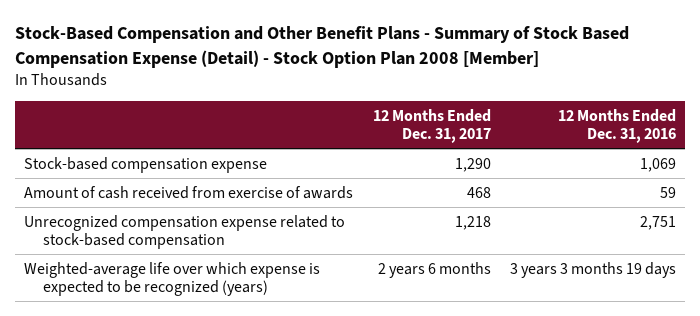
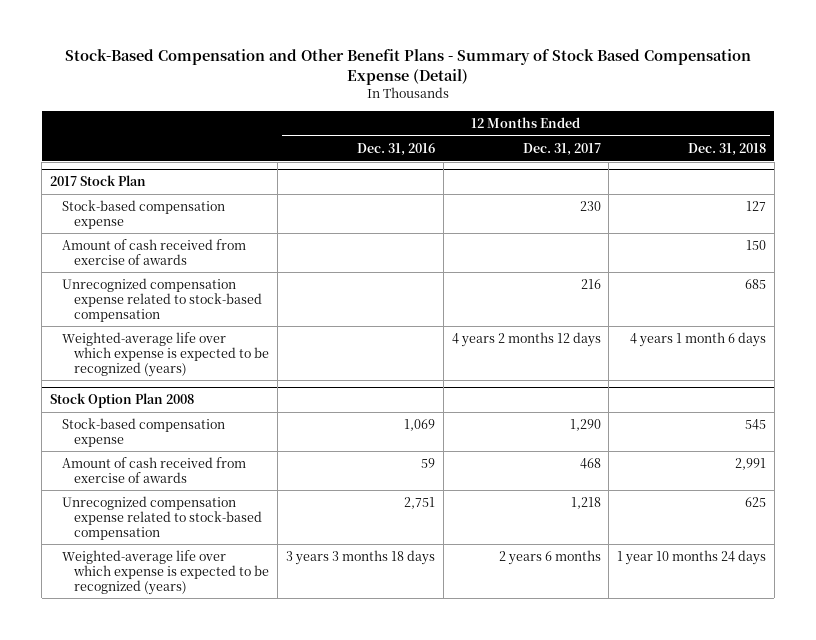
- Stock-Based Compensation and Other Benefit Plans - Summary of Stock Based Compensation Expense (Detail) - Stock Option Plan 2008 [Member]
+ Stock-Based Compensation and Other Benefit Plans - Summary of Stock Based Compensation Expense (Detail)
- | 12 Months Ended Dec. 31, 2017 | 12 Months Ended Dec. 31, 2016
+ | 12 Months Ended Dec. 31, 2016 | 12 Months Ended Dec. 31, 2017 | 12 Months Ended Dec. 31, 2018
+ 2017 Stock Plan
+ Stock-based compensation expense | | 230 | 127
+ Amount of cash received from exercise of awards | | | 150
+ Unrecognized compensation expense related to stock-based compensation | | 216 | 685
+ Weighted-average life over which expense is expected to be recognized (years) | | 4 years 2 months 12 days | 4 years 1 month 6 days
+ Stock Option Plan 2008
- Weighted-average life over which expense is expected to be recognized (years) | 2 years 6 months | 3 years 3 months 19 days
+ Weighted-average life over which expense is expected to be recognized (years) | 3 years 3 months 18 days | 2 years 6 months | 1 year 10 months 24 days

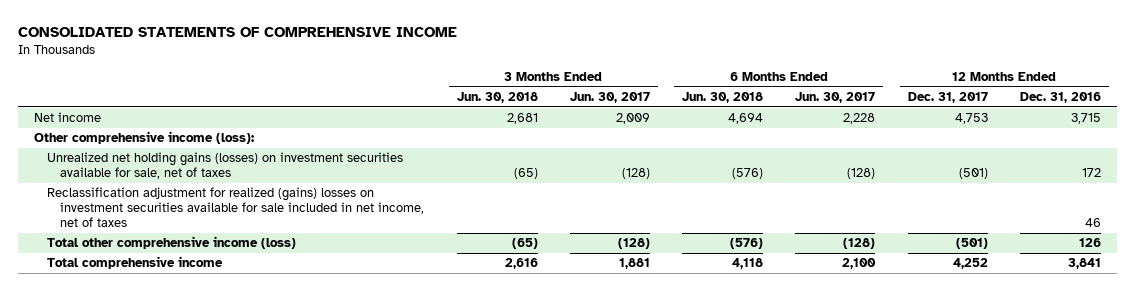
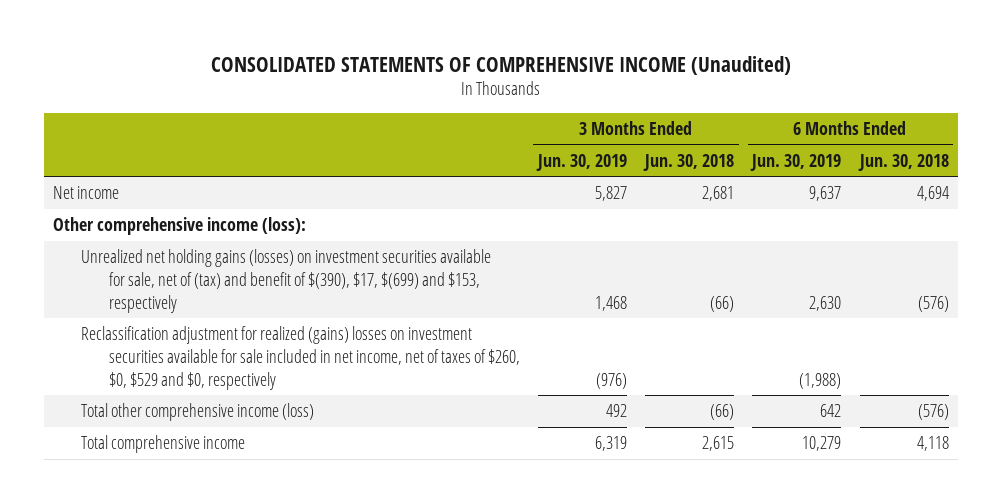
- CONSOLIDATED STATEMENTS OF COMPREHENSIVE INCOME
+ CONSOLIDATED STATEMENTS OF COMPREHENSIVE INCOME (Unaudited)
- | 3 Months Ended Jun. 30, 2018 | 3 Months Ended Jun. 30, 2017 | 6 Months Ended Jun. 30, 2018 | 6 Months Ended Jun. 30, 2017 | 12 Months Ended Dec. 31, 2017 | 12 Months Ended Dec. 31, 2016
+ | 3 Months Ended Jun. 30, 2019 | 3 Months Ended Jun. 30, 2018 | 6 Months Ended Jun. 30, 2019 | 6 Months Ended Jun. 30, 2018
- Unrealized net holding gains (losses) on investment securities available for sale, net of taxes | (65) | (128) | (576) | (128) | (501) | 172
- Reclassification adjustment for realized (gains) losses on investment securities available for sale included in net income, net of taxes | | | | | | 46
- Total other comprehensive income (loss) | (65) | (128) | (576) | (128) | (501) | 126
- Total comprehensive income | 2,616 | 1,881 | 4,118 | 2,100 | 4,252 | 3,841
+ Unrealized net holding gains (losses) on investment securities available for sale, net of (tax) and benefit of $(390), $17, $(699) and $153, respectively | 1,468 | (66) | 2,630 | (576)
+ Reclassification adjustment for realized (gains) losses on investment securities available for sale included in net income, net of taxes of $260, $0, $529 and $0, respectively | (976) | | (1,988) |
+ Total other comprehensive income (loss) | 492 | (66) | 642 | (576)
+ Total comprehensive income | 6,319 | 2,615 | 10,279 | 4,118

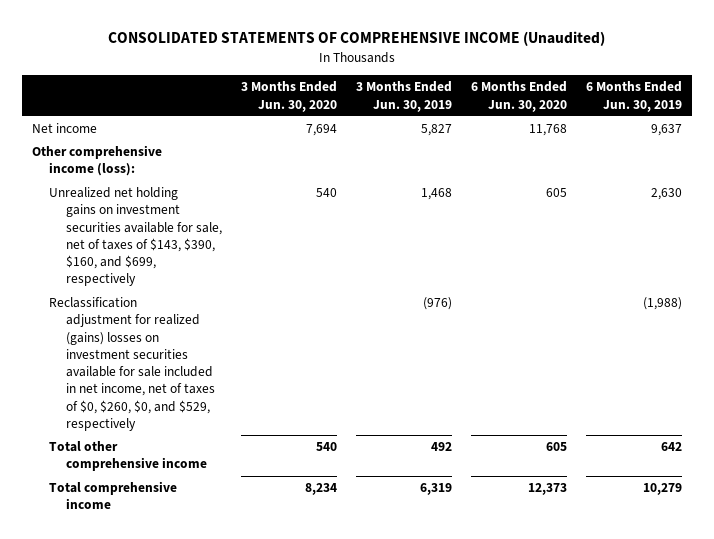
- | 3 Months Ended Jun. 30, 2019 | 3 Months Ended Jun. 30, 2018 | 6 Months Ended Jun. 30, 2019 | 6 Months Ended Jun. 30, 2018
+ | 3 Months Ended Jun. 30, 2020 | 3 Months Ended Jun. 30, 2019 | 6 Months Ended Jun. 30, 2020 | 6 Months Ended Jun. 30, 2019
- Unrealized net holding gains (losses) on investment securities available for sale, net of (tax) and benefit of $(390), $17, $(699) and $153, respectively | 1,468 | (66) | 2,630 | (576)
- Reclassification adjustment for realized (gains) losses on investment securities available for sale included in net income, net of taxes of $260, $0, $529 and $0, respectively | (976) | | (1,988) |
- Total other comprehensive income (loss) | 492 | (66) | 642 | (576)
+ Unrealized net holding gains on investment securities available for sale, net of taxes of $143, $390, $160, and $699, respectively | 540 | 1,468 | 605 | 2,630
+ Reclassification adjustment for realized (gains) losses on investment securities available for sale included in net income, net of taxes of $0, $260, $0, and $529, respectively | | (976) | | (1,988)
+ Total other comprehensive income | 540 | 492 | 605 | 642

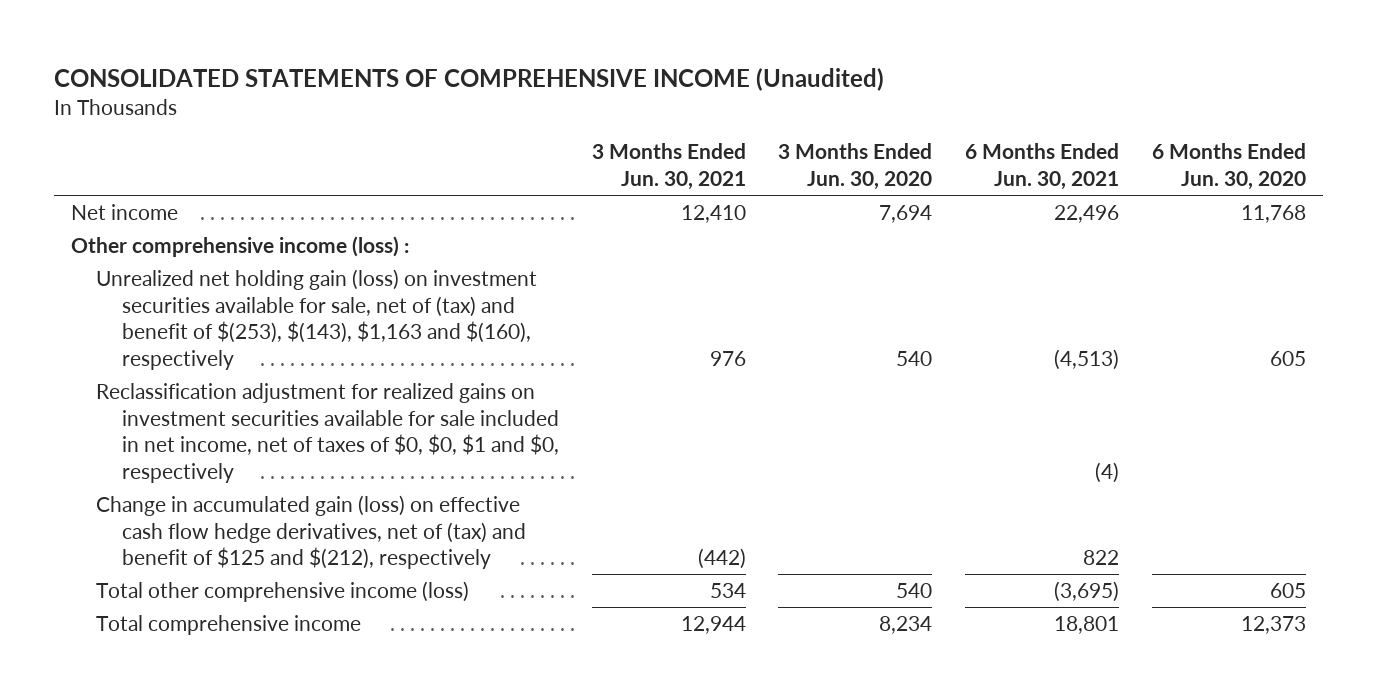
- | 3 Months Ended Jun. 30, 2020 | 3 Months Ended Jun. 30, 2019 | 6 Months Ended Jun. 30, 2020 | 6 Months Ended Jun. 30, 2019
+ | 3 Months Ended Jun. 30, 2021 | 3 Months Ended Jun. 30, 2020 | 6 Months Ended Jun. 30, 2021 | 6 Months Ended Jun. 30, 2020
- Other comprehensive income (loss):
- Unrealized net holding gains on investment securities available for sale, net of taxes of $143, $390, $160, and $699, respectively | 540 | 1,468 | 605 | 2,630
- Reclassification adjustment for realized (gains) losses on investment securities available for sale included in net income, net of taxes of $0, $260, $0, and $529, respectively | | (976) | | (1,988)
- Total other comprehensive income | 540 | 492 | 605 | 642
+ Other comprehensive income (loss) :
+ Unrealized net holding gain (loss) on investment securities available for sale, net of (tax) and benefit of $(253), $(143), $1,163 and $(160), respectively | 976 | 540 | (4,513) | 605
+ Reclassification adjustment for realized gains on investment securities available for sale included in net income, net of taxes of $0, $0, $1 and $0, respectively | | | (4) |
+ Change in accumulated gain (loss) on effective cash flow hedge derivatives, net of (tax) and benefit of $125 and $(212), respectively | (442) | | 822 |
+ Total other comprehensive income (loss) | 534 | 540 | (3,695) | 605

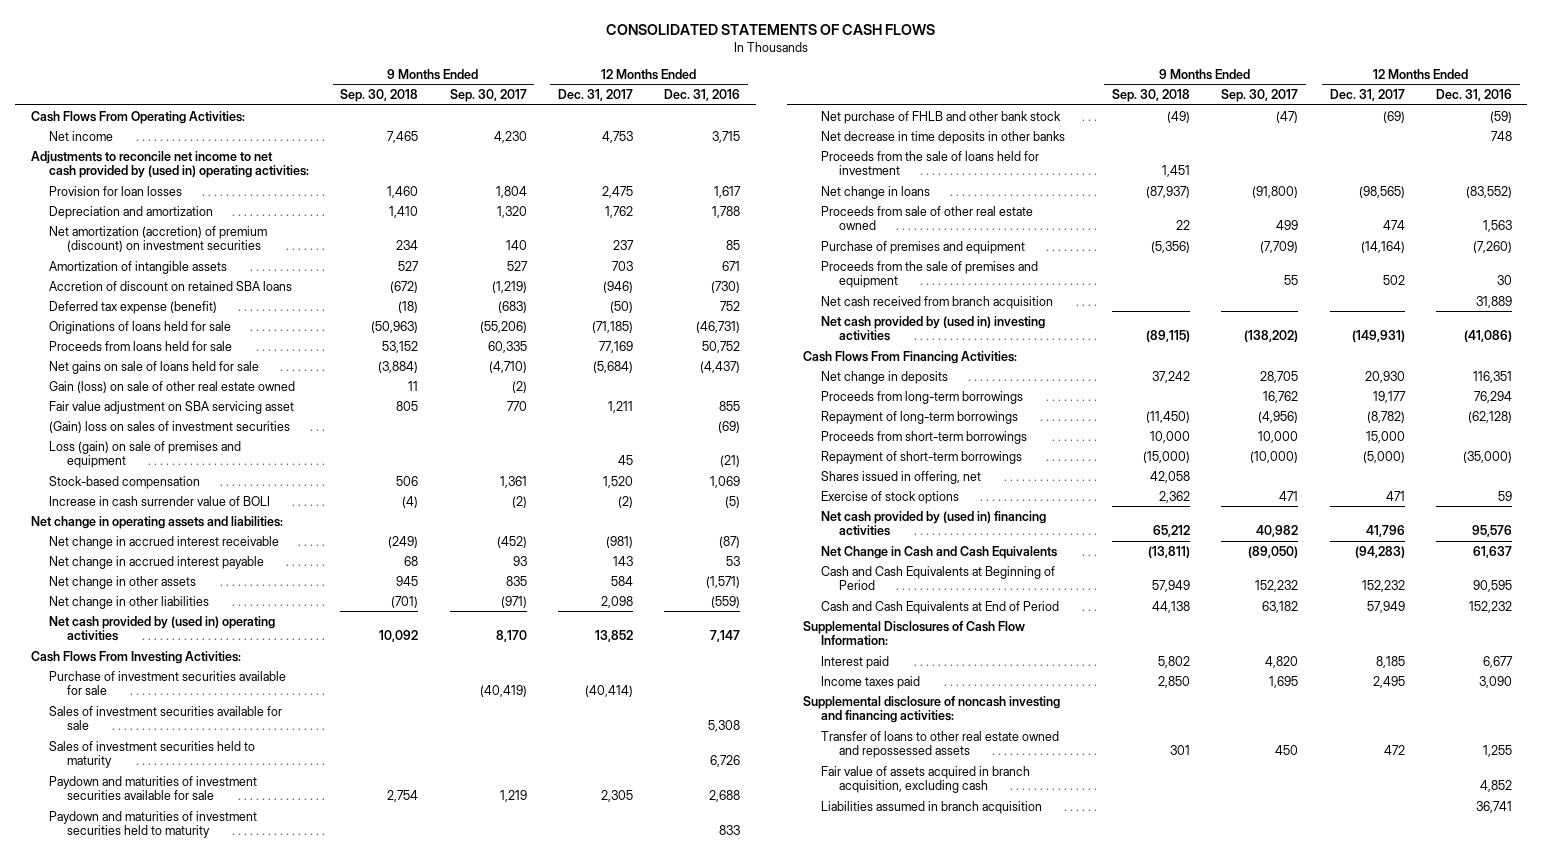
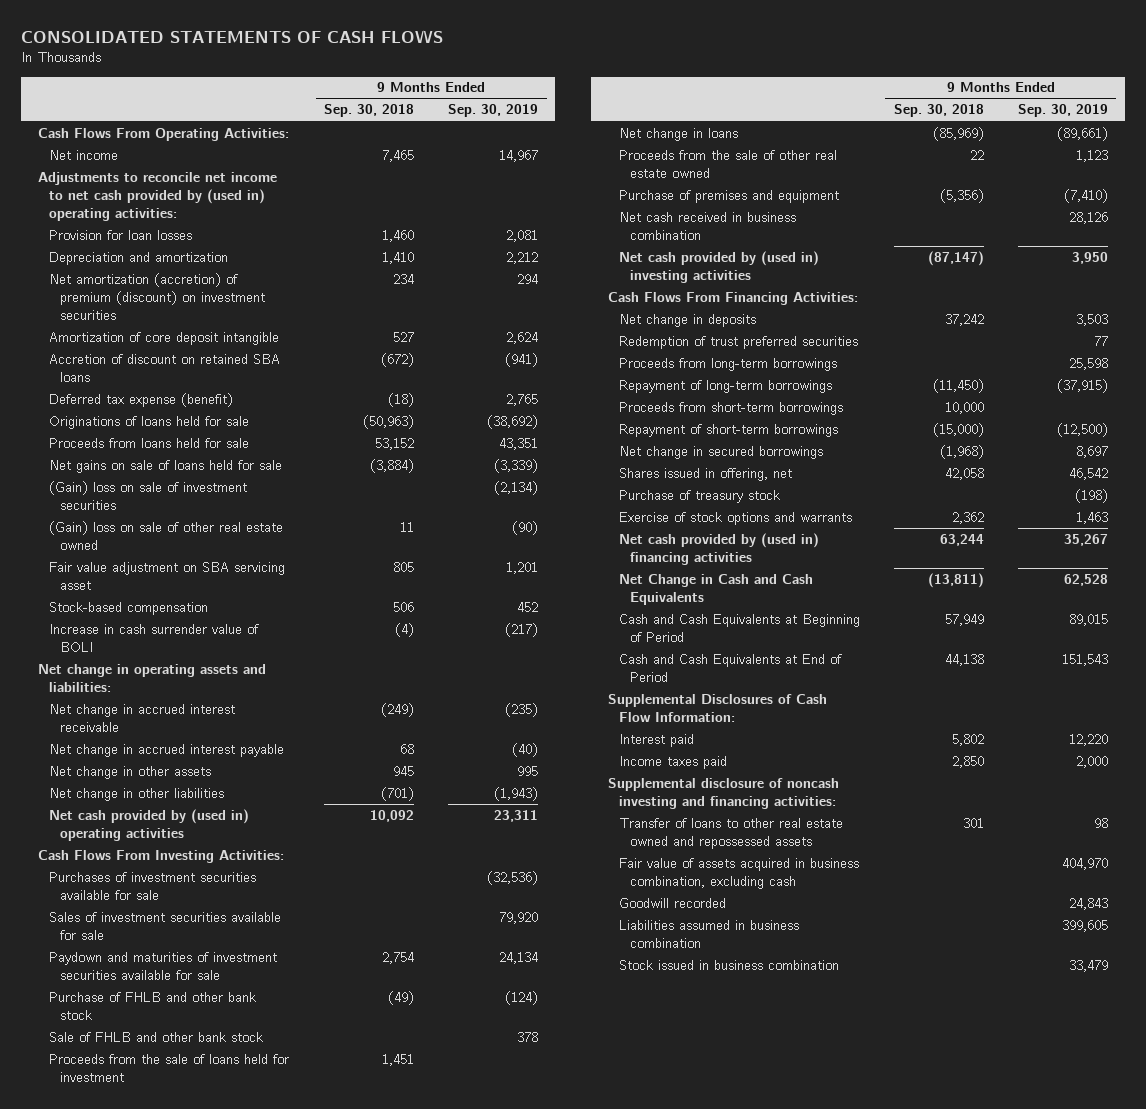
- | 9 Months Ended Sep. 30, 2018 | 9 Months Ended Sep. 30, 2017 | 12 Months Ended Dec. 31, 2017 | 12 Months Ended Dec. 31, 2016
+ | 9 Months Ended Sep. 30, 2018 | 9 Months Ended Sep. 30, 2019
- Amortization of intangible assets | 527 | 527 | 703 | 671
+ Amortization of core deposit intangible | 527 | 2,624
- Gain (loss) on sale of other real estate owned | 11 | (2) | |
+ (Gain) loss on sale of investment securities | | (2,134)
+ (Gain) loss on sale of other real estate owned | 11 | (90)
- (Gain) loss on sales of investment securities | | | | (69)
- Loss (gain) on sale of premises and equipment | | | 45 | (21)
- Purchase of investment securities available for sale | | (40,419) | (40,414) |
+ Purchases of investment securities available for sale | | (32,536)
- Sales of investment securities held to maturity | | | | 6,726
- Paydown and maturities of investment securities held to maturity | | | | 833
- Net purchase of FHLB and other bank stock | (49) | (47) | (69) | (59)
- Net decrease in time deposits in other banks | | | | 748
+ Purchase of FHLB and other bank stock | (49) | (124)
+ Sale of FHLB and other bank stock | | 378
- Net change in loans | (87,937) | (91,800) | (98,565) | (83,552)
- Proceeds from sale of other real estate owned | 22 | 499 | 474 | 1,563
+ Net change in loans | (85,969) | (89,661)
+ Proceeds from the sale of other real estate owned | 22 | 1,123
- Proceeds from the sale of premises and equipment | | 55 | 502 | 30
- Net cash received from branch acquisition | | | | 31,889
- Net cash provided by (used in) investing activities | (89,115) | (138,202) | (149,931) | (41,086)
+ Net cash received in business combination | | 28,126
+ Net cash provided by (used in) investing activities | (87,147) | 3,950
+ Redemption of trust preferred securities | | 77
+ Net change in secured borrowings | (1,968) | 8,697
- Exercise of stock options | 2,362 | 471 | 471 | 59
- Net cash provided by (used in) financing activities | 65,212 | 40,982 | 41,796 | 95,576
+ Purchase of treasury stock | | (198)
+ Exercise of stock options and warrants | 2,362 | 1,463
+ Net cash provided by (used in) financing activities | 63,244 | 35,267
- Fair value of assets acquired in branch acquisition, excluding cash | | | | 4,852
- Liabilities assumed in branch acquisition | | | | 36,741
+ Fair value of assets acquired in business combination, excluding cash | | 404,970
+ Goodwill recorded | | 24,843
+ Liabilities assumed in business combination | | 399,605
+ Stock issued in business combination | | 33,479

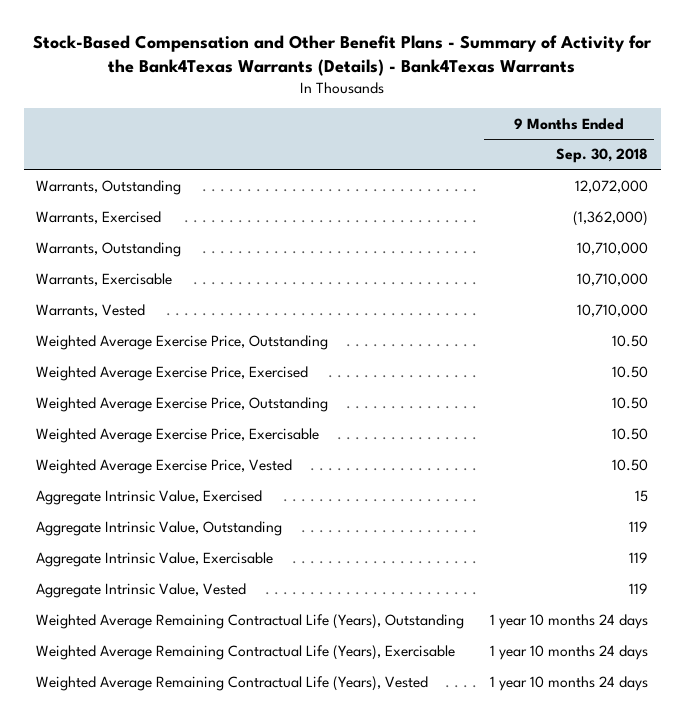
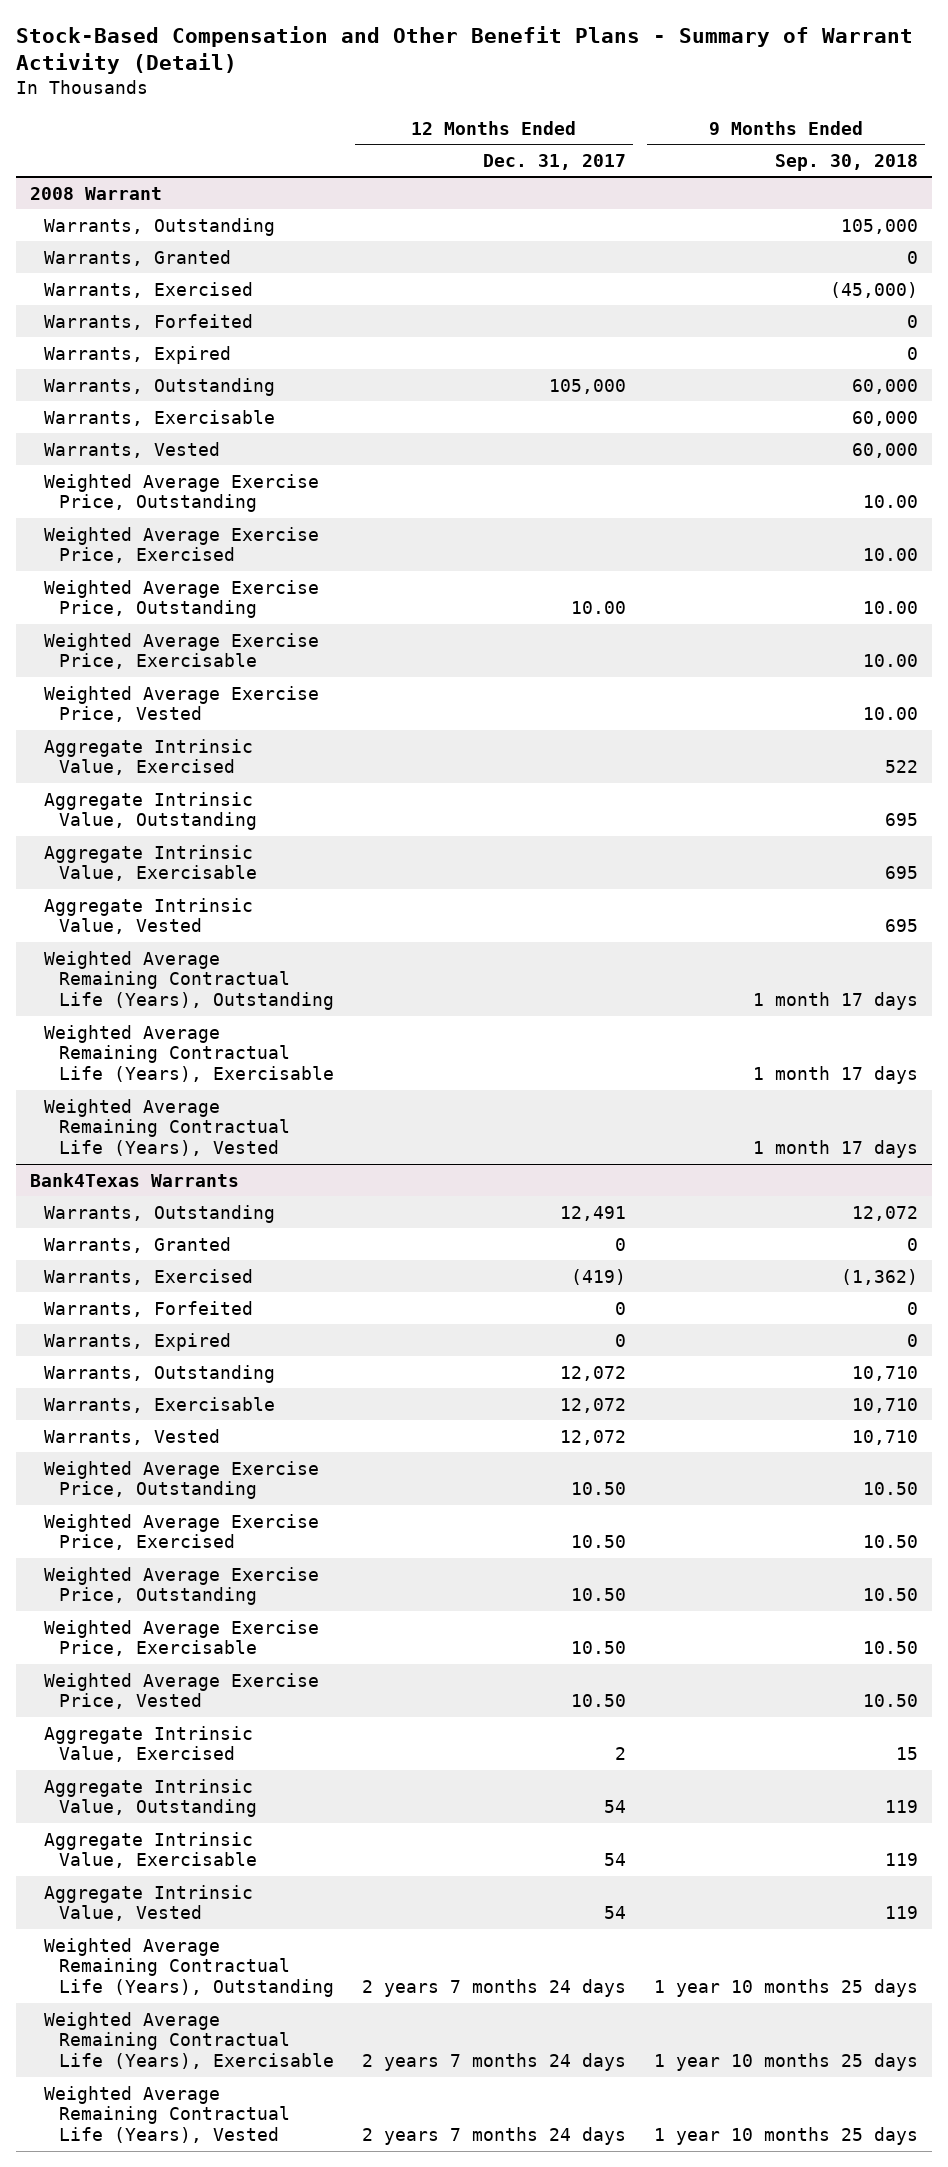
- Stock-Based Compensation and Other Benefit Plans - Summary of Activity for the Bank4Texas Warrants (Details) - Bank4Texas Warrants
+ Stock-Based Compensation and Other Benefit Plans - Summary of Warrant Activity (Detail)
- | 9 Months Ended Sep. 30, 2018
+ | 12 Months Ended Dec. 31, 2017 | 9 Months Ended Sep. 30, 2018
- Warrants, Outstanding | 12,072,000
- Warrants, Exercised | (1,362,000)
- Warrants, Outstanding | 10,710,000
- Warrants, Exercisable | 10,710,000
- Warrants, Vested | 10,710,000
+ 2008 Warrant
+ Warrants, Outstanding | | 105,000
+ Warrants, Granted | | 0
+ Warrants, Exercised | | (45,000)
+ Warrants, Forfeited | | 0
+ Warrants, Expired | | 0
+ Warrants, Outstanding | 105,000 | 60,000
+ Warrants, Exercisable | | 60,000
+ Warrants, Vested | | 60,000
+ Weighted Average Exercise Price, Outstanding | | 10.00
+ Weighted Average Exercise Price, Exercised | | 10.00
+ Weighted Average Exercise Price, Outstanding | 10.00 | 10.00
+ Weighted Average Exercise Price, Exercisable | | 10.00
+ Weighted Average Exercise Price, Vested | | 10.00
+ Aggregate Intrinsic Value, Exercised | | 522
+ Aggregate Intrinsic Value, Outstanding | | 695
+ Aggregate Intrinsic Value, Exercisable | | 695
+ Aggregate Intrinsic Value, Vested | | 695
+ Weighted Average Remaining Contractual Life (Years), Outstanding | | 1 month 17 days
+ Weighted Average Remaining Contractual Life (Years), Exercisable | | 1 month 17 days
+ Weighted Average Remaining Contractual Life (Years), Vested | | 1 month 17 days
+ Bank4Texas Warrants
+ Warrants, Outstanding | 12,491 | 12,072
+ Warrants, Granted | 0 | 0
+ Warrants, Exercised | (419) | (1,362)
+ Warrants, Forfeited | 0 | 0
+ Warrants, Expired | 0 | 0
+ Warrants, Outstanding | 12,072 | 10,710
+ Warrants, Exercisable | 12,072 | 10,710
+ Warrants, Vested | 12,072 | 10,710
- Weighted Average Remaining Contractual Life (Years), Outstanding | 1 year 10 months 24 days
- Weighted Average Remaining Contractual Life (Years), Exercisable | 1 year 10 months 24 days
- Weighted Average Remaining Contractual Life (Years), Vested | 1 year 10 months 24 days
+ Weighted Average Remaining Contractual Life (Years), Outstanding | 2 years 7 months 24 days | 1 year 10 months 25 days
+ Weighted Average Remaining Contractual Life (Years), Exercisable | 2 years 7 months 24 days | 1 year 10 months 25 days
+ Weighted Average Remaining Contractual Life (Years), Vested | 2 years 7 months 24 days | 1 year 10 months 25 days

